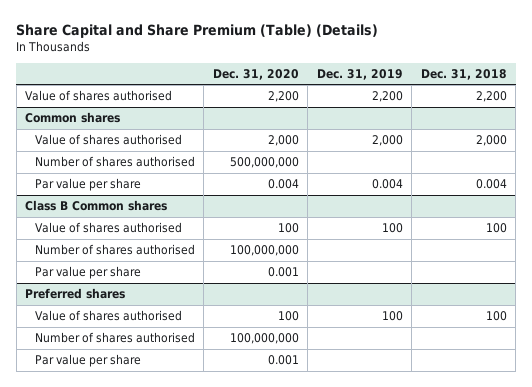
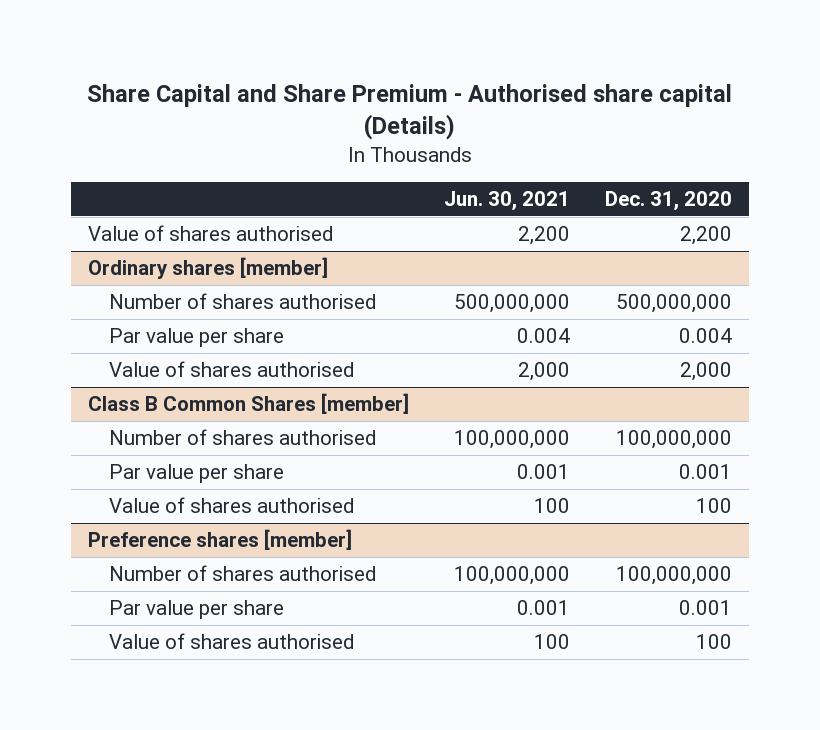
- Share Capital and Share Premium (Table) (Details)
+ Share Capital and Share Premium - Authorised share capital (Details)
- | Dec. 31, 2020 | Dec. 31, 2019 | Dec. 31, 2018
+ | Jun. 30, 2021 | Dec. 31, 2020
- Common shares
- Value of shares authorised | 2,000 | 2,000 | 2,000
+ Ordinary shares [member]
- Class B Common shares
- Value of shares authorised | 100 | 100 | 100
+ Value of shares authorised | 2,000 | 2,000
+ Class B Common Shares [member]
- Preferred shares
+ Preference shares [member]
+ Value of shares authorised | 100 | 100

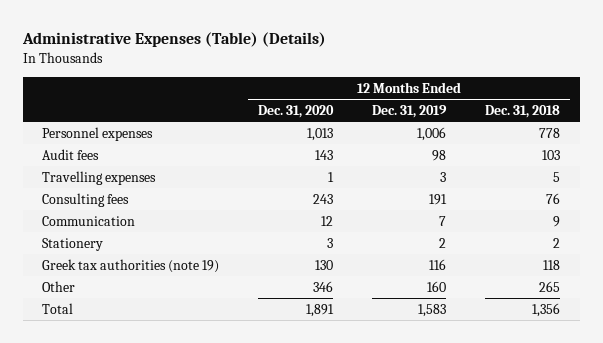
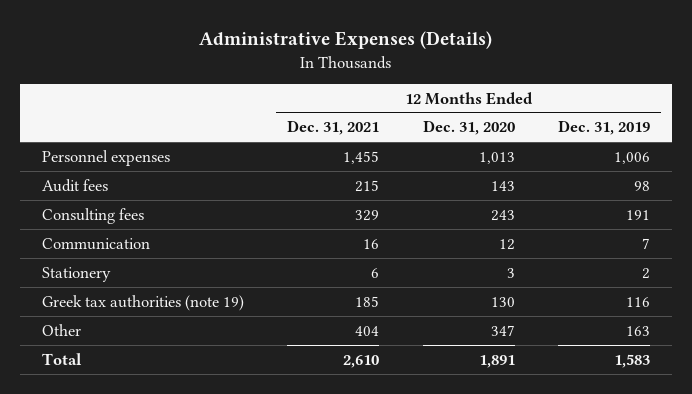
- Administrative Expenses (Table) (Details)
+ Administrative Expenses (Details)
- | 12 Months Ended Dec. 31, 2020 | 12 Months Ended Dec. 31, 2019 | 12 Months Ended Dec. 31, 2018
+ | 12 Months Ended Dec. 31, 2021 | 12 Months Ended Dec. 31, 2020 | 12 Months Ended Dec. 31, 2019
- Travelling expenses | 1 | 3 | 5
- Other | 346 | 160 | 265
+ Other | 404 | 347 | 163

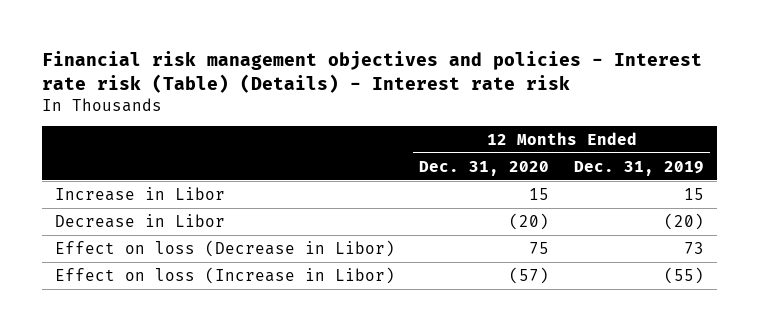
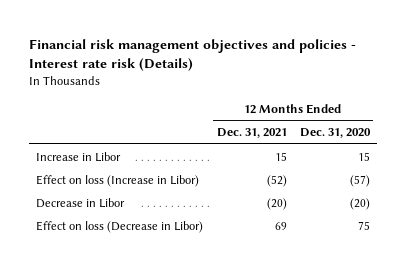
- Financial risk management objectives and policies - Interest rate risk (Table) (Details) - Interest rate risk
+ Financial risk management objectives and policies - Interest rate risk (Details)
- | 12 Months Ended Dec. 31, 2020 | 12 Months Ended Dec. 31, 2019
+ | 12 Months Ended Dec. 31, 2021 | 12 Months Ended Dec. 31, 2020
moved up: Effect on loss (Increase in Libor) | (52) | (57)

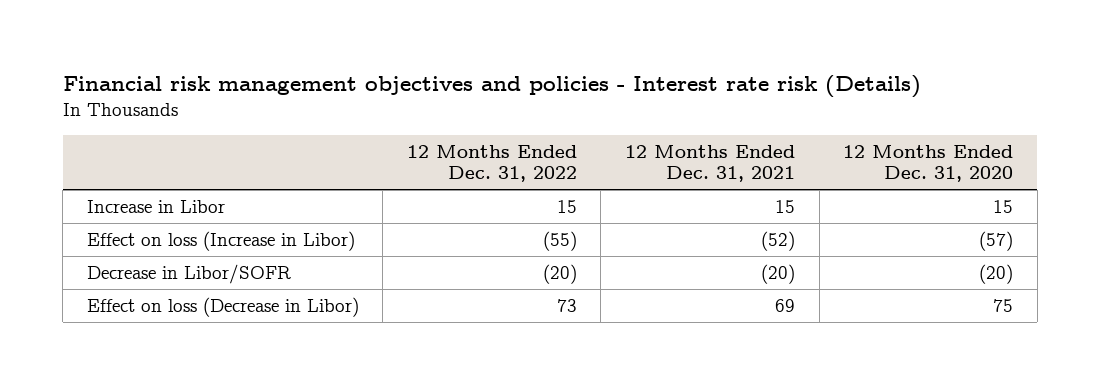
- | 12 Months Ended Dec. 31, 2021 | 12 Months Ended Dec. 31, 2020
+ | 12 Months Ended Dec. 31, 2022 | 12 Months Ended Dec. 31, 2021 | 12 Months Ended Dec. 31, 2020
- Decrease in Libor | (20) | (20)
+ Decrease in Libor/SOFR | (20) | (20) | (20)

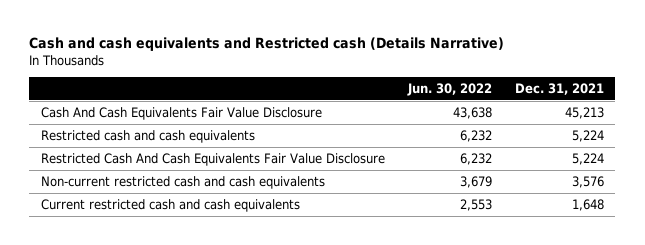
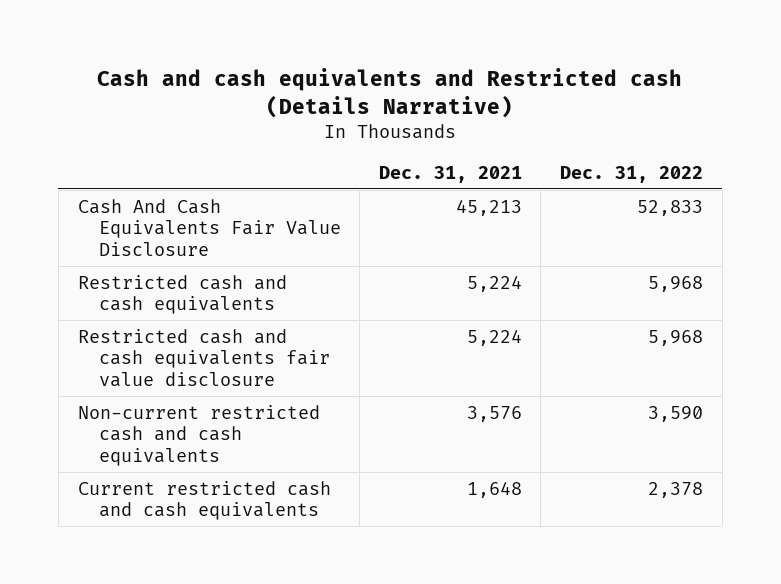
- | Jun. 30, 2022 | Dec. 31, 2021
+ | Dec. 31, 2021 | Dec. 31, 2022
- Restricted Cash And Cash Equivalents Fair Value Disclosure | 6,232 | 5,224
+ Restricted cash and cash equivalents fair value disclosure | 5,224 | 5,968

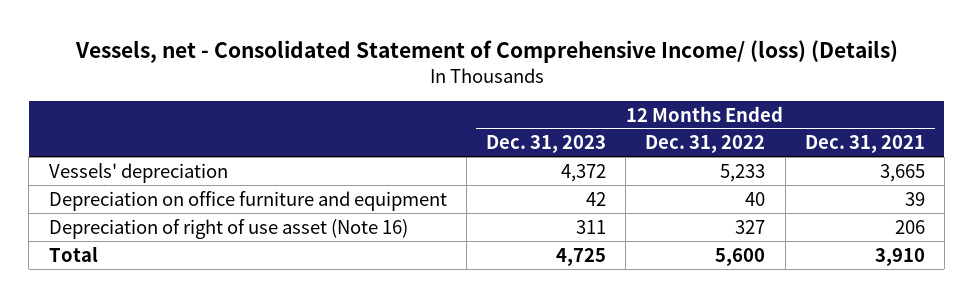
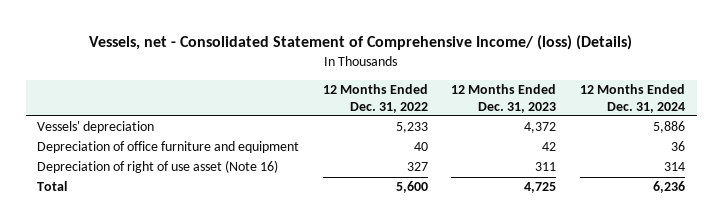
- | 12 Months Ended Dec. 31, 2023 | 12 Months Ended Dec. 31, 2022 | 12 Months Ended Dec. 31, 2021
+ | 12 Months Ended Dec. 31, 2022 | 12 Months Ended Dec. 31, 2023 | 12 Months Ended Dec. 31, 2024
- Depreciation on office furniture and equipment | 42 | 40 | 39
+ Depreciation of office furniture and equipment | 40 | 42 | 36

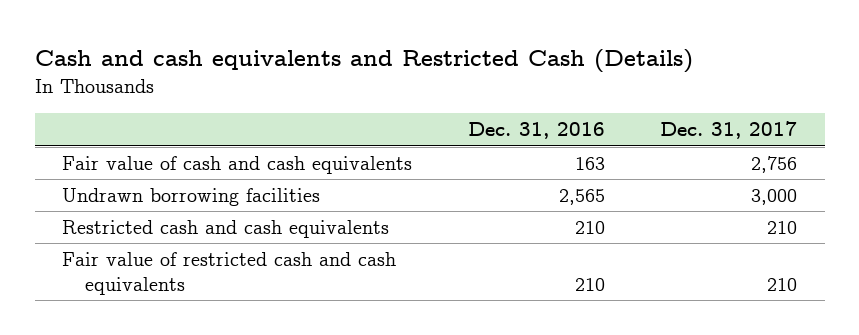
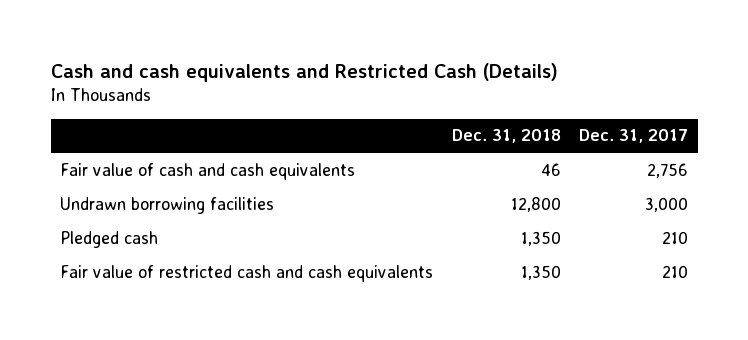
- | Dec. 31, 2016 | Dec. 31, 2017
+ | Dec. 31, 2018 | Dec. 31, 2017
- Restricted cash and cash equivalents | 210 | 210
+ Pledged cash | 1,350 | 210

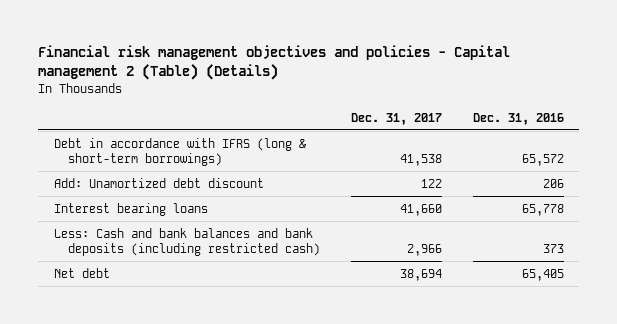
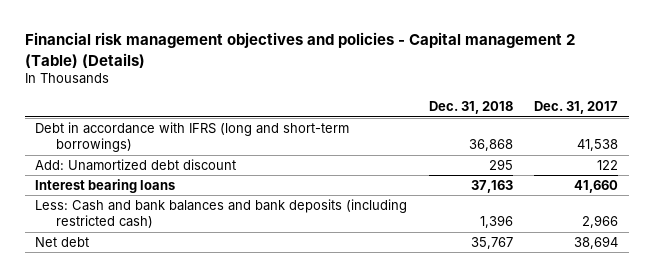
- | Dec. 31, 2017 | Dec. 31, 2016
+ | Dec. 31, 2018 | Dec. 31, 2017
- Debt in accordance with IFRS (long & short-term borrowings) | 41,538 | 65,572
+ Debt in accordance with IFRS (long and short-term borrowings) | 36,868 | 41,538

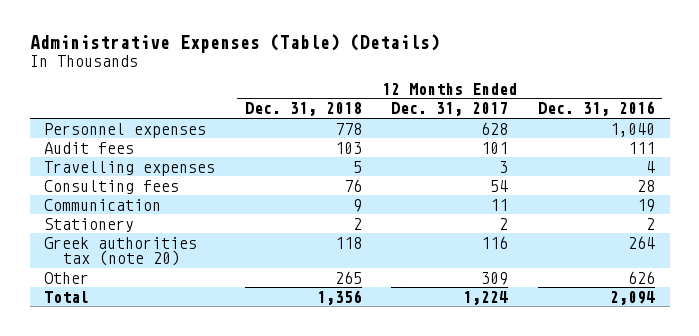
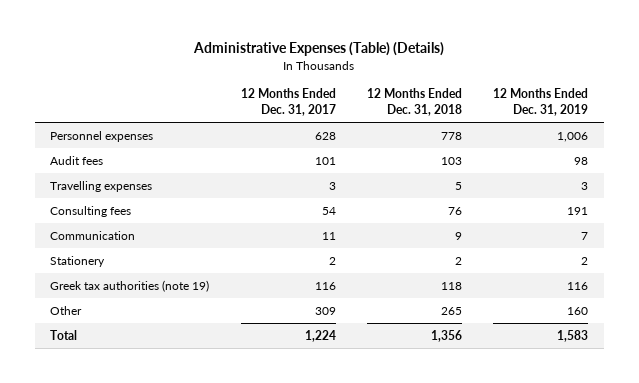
- | 12 Months Ended Dec. 31, 2018 | 12 Months Ended Dec. 31, 2017 | 12 Months Ended Dec. 31, 2016
+ | 12 Months Ended Dec. 31, 2017 | 12 Months Ended Dec. 31, 2018 | 12 Months Ended Dec. 31, 2019
- Greek authorities tax (note 20) | 118 | 116 | 264
+ Greek tax authorities (note 19) | 116 | 118 | 116

